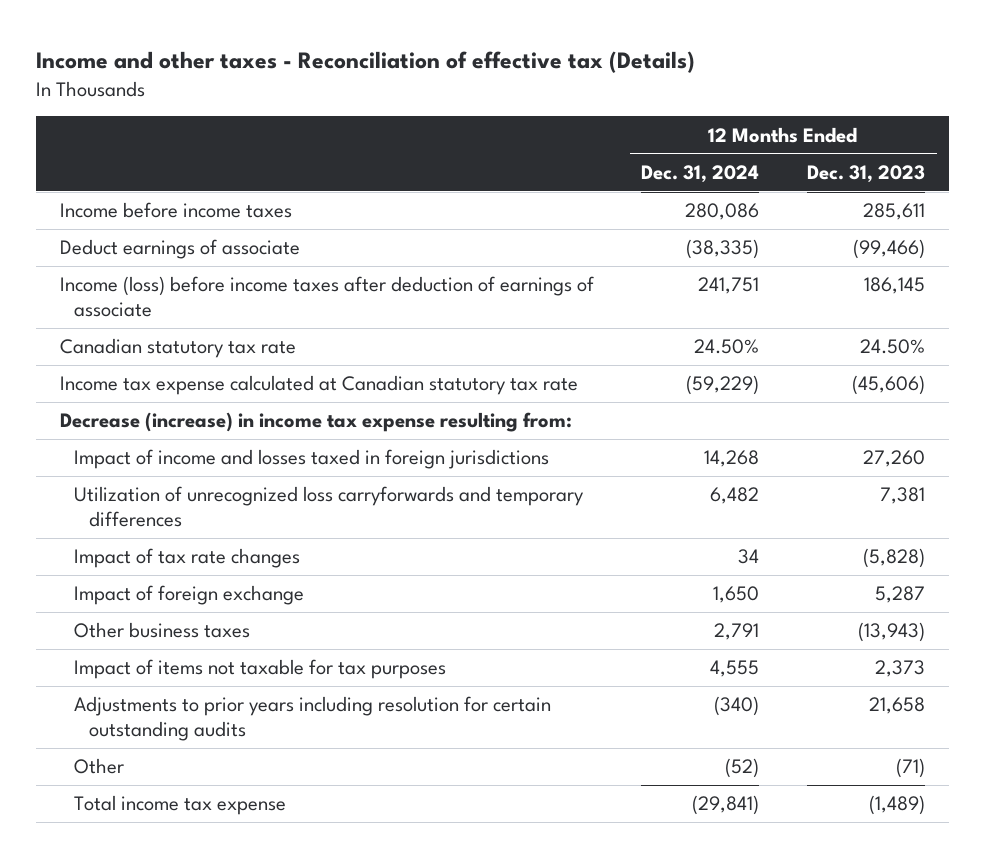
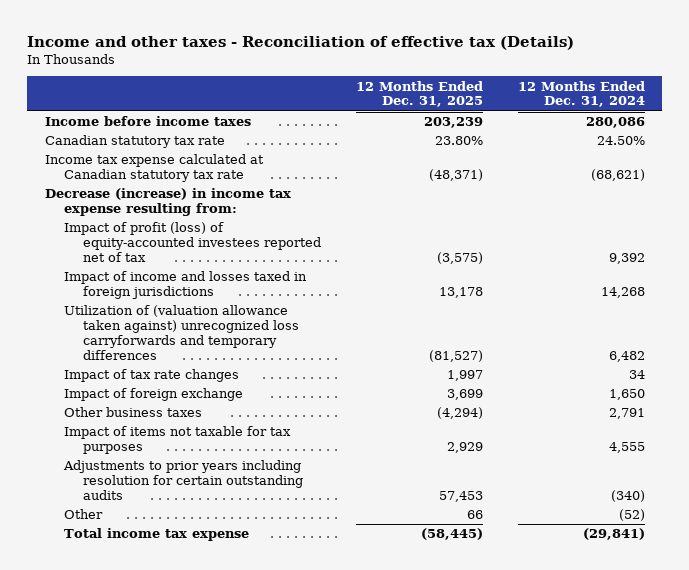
- | 12 Months Ended Dec. 31, 2024 | 12 Months Ended Dec. 31, 2023
+ | 12 Months Ended Dec. 31, 2025 | 12 Months Ended Dec. 31, 2024
- Deduct earnings of associate | (38,335) | (99,466)
- Income (loss) before income taxes after deduction of earnings of associate | 241,751 | 186,145
- Income tax expense calculated at Canadian statutory tax rate | (59,229) | (45,606)
+ Income tax expense calculated at Canadian statutory tax rate | (48,371) | (68,621)
+ Impact of profit (loss) of equity-accounted investees reported net of tax | (3,575) | 9,392
- Utilization of unrecognized loss carryforwards and temporary differences | 6,482 | 7,381
+ Utilization of (valuation allowance taken against) unrecognized loss carryforwards and temporary differences | (81,527) | 6,482

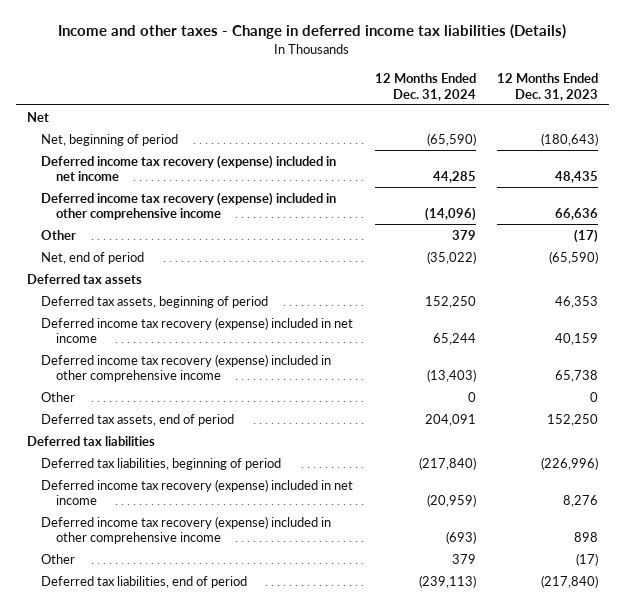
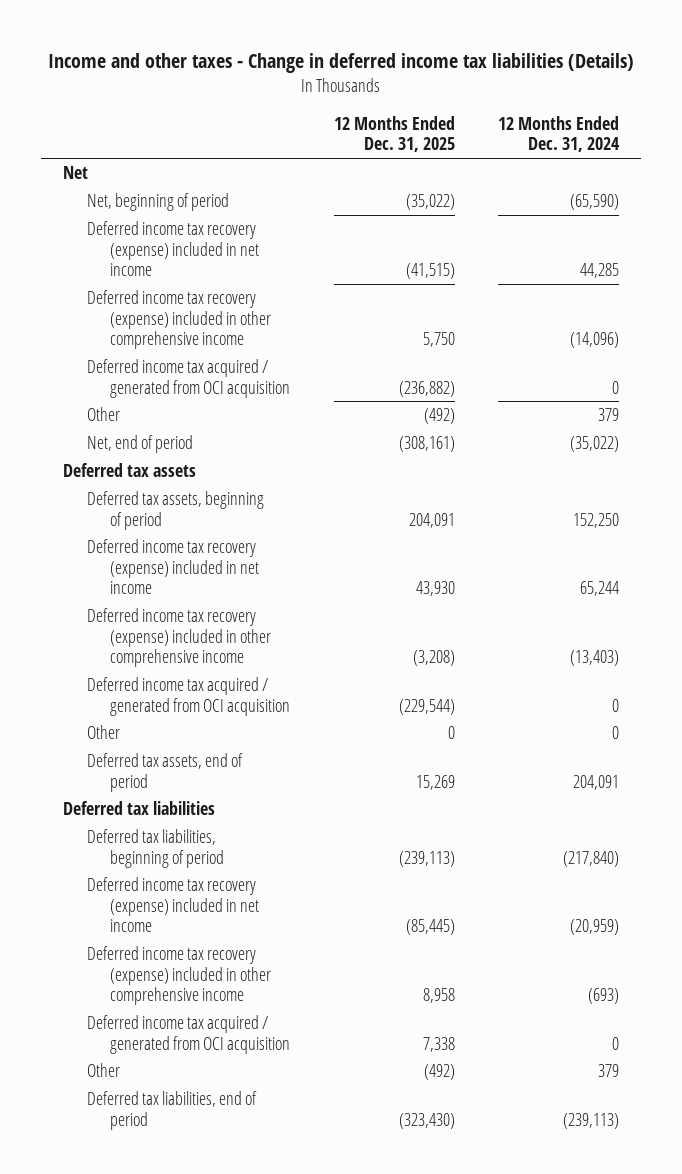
- | 12 Months Ended Dec. 31, 2024 | 12 Months Ended Dec. 31, 2023
+ | 12 Months Ended Dec. 31, 2025 | 12 Months Ended Dec. 31, 2024
+ Deferred income tax acquired / generated from OCI acquisition | (236,882) | 0
+ Deferred income tax acquired / generated from OCI acquisition | (229,544) | 0
+ Deferred income tax acquired / generated from OCI acquisition | 7,338 | 0

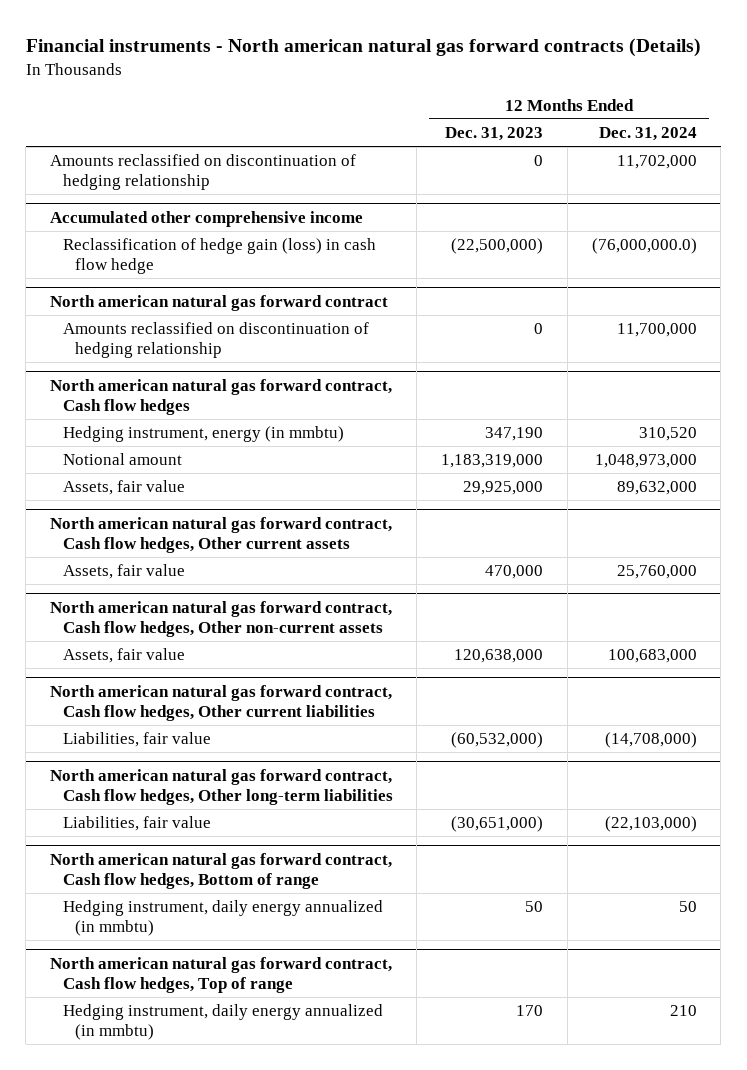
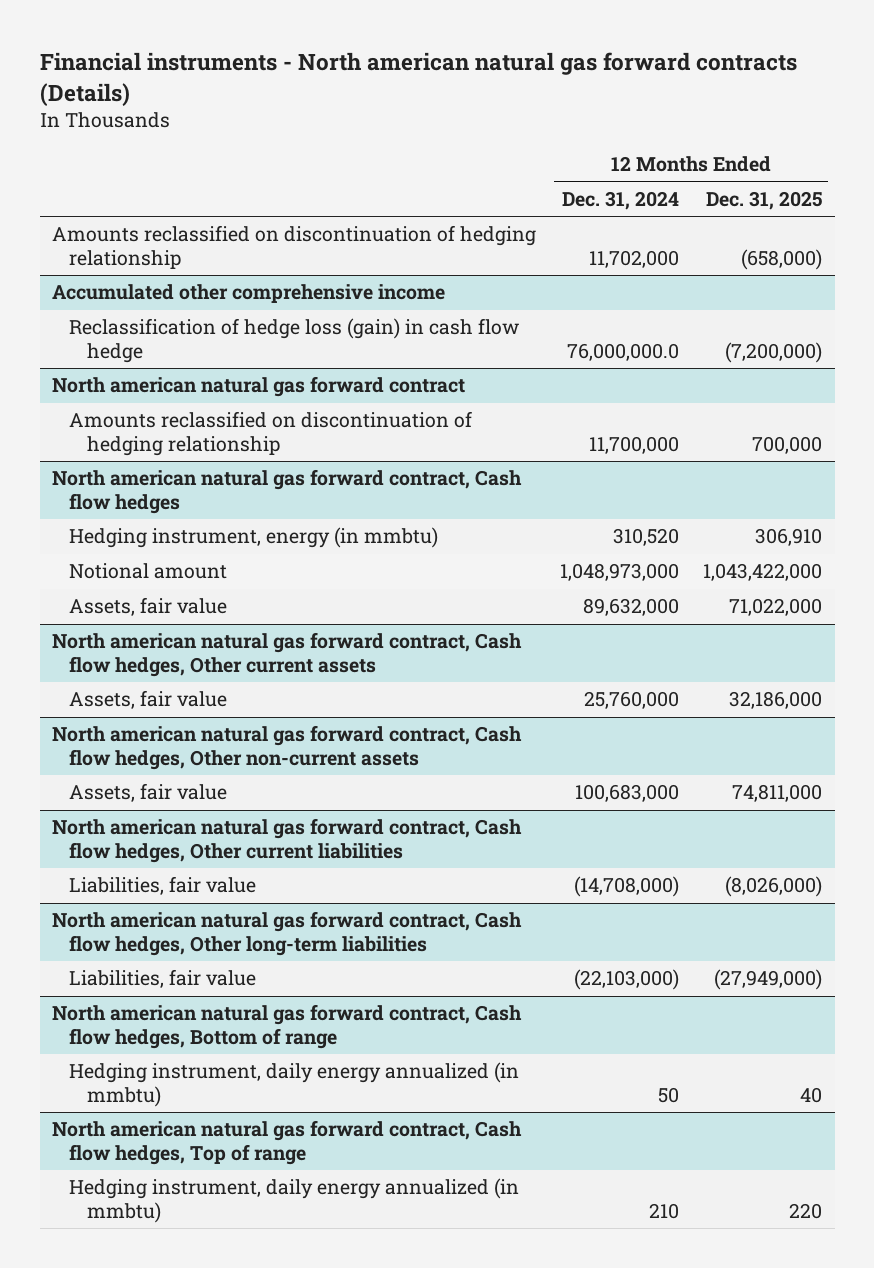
- | 12 Months Ended Dec. 31, 2023 | 12 Months Ended Dec. 31, 2024
+ | 12 Months Ended Dec. 31, 2024 | 12 Months Ended Dec. 31, 2025
@ Accumulated other comprehensive income
- Reclassification of hedge gain (loss) in cash flow hedge | (22,500,000) | (76,000,000.0)
+ Reclassification of hedge loss (gain) in cash flow hedge | 76,000,000.0 | (7,200,000)

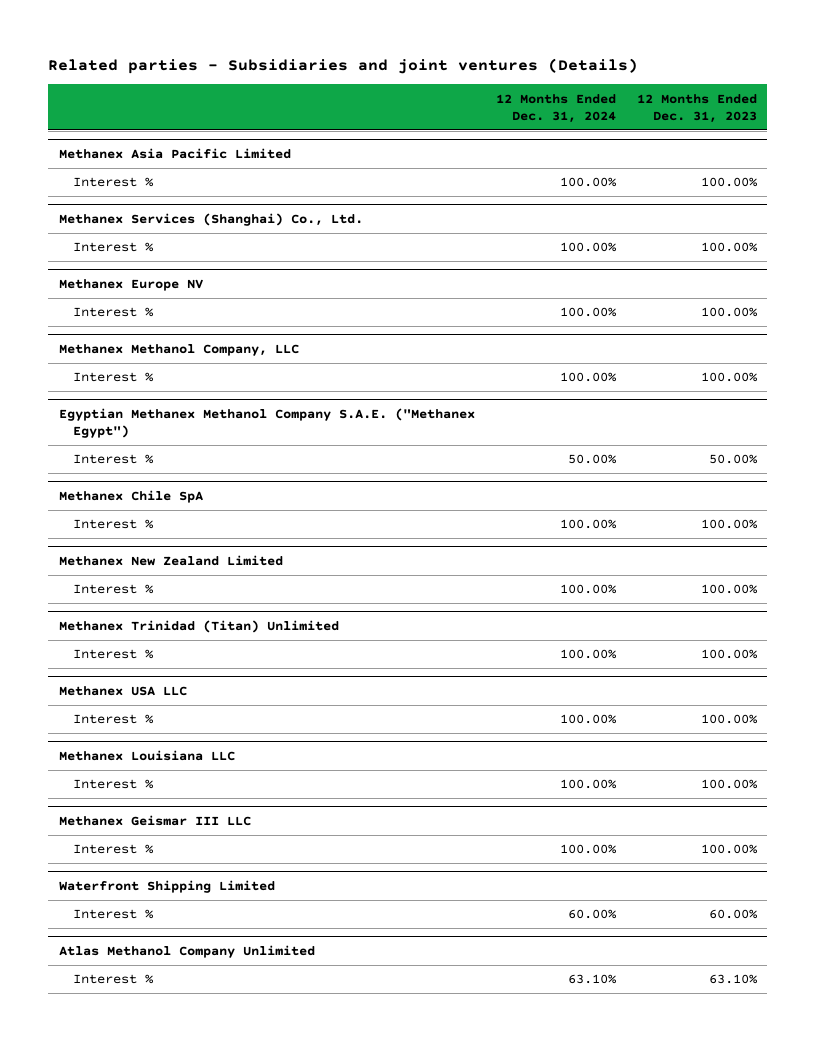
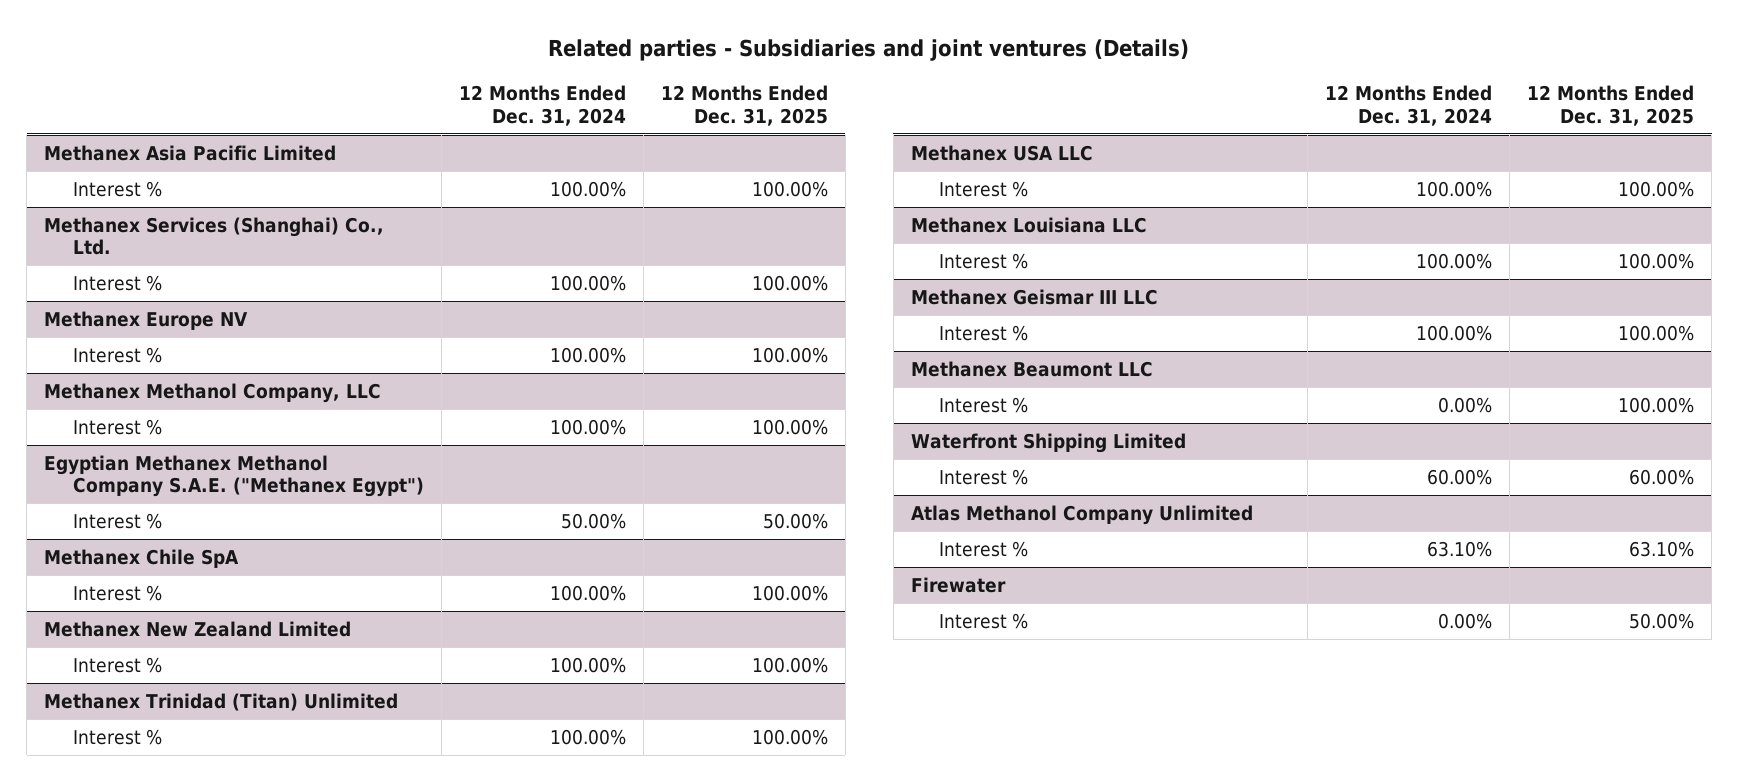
- | 12 Months Ended Dec. 31, 2024 | 12 Months Ended Dec. 31, 2023
+ | 12 Months Ended Dec. 31, 2024 | 12 Months Ended Dec. 31, 2025
+ Methanex Beaumont LLC
+ Interest % | 0.00% | 100.00%
+ Firewater
+ Interest % | 0.00% | 50.00%

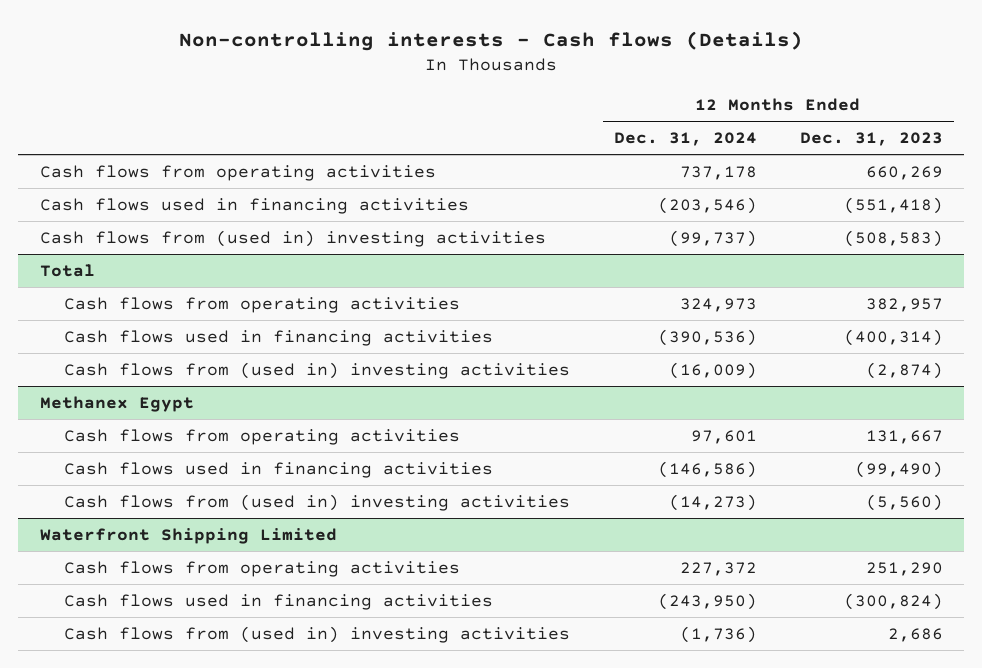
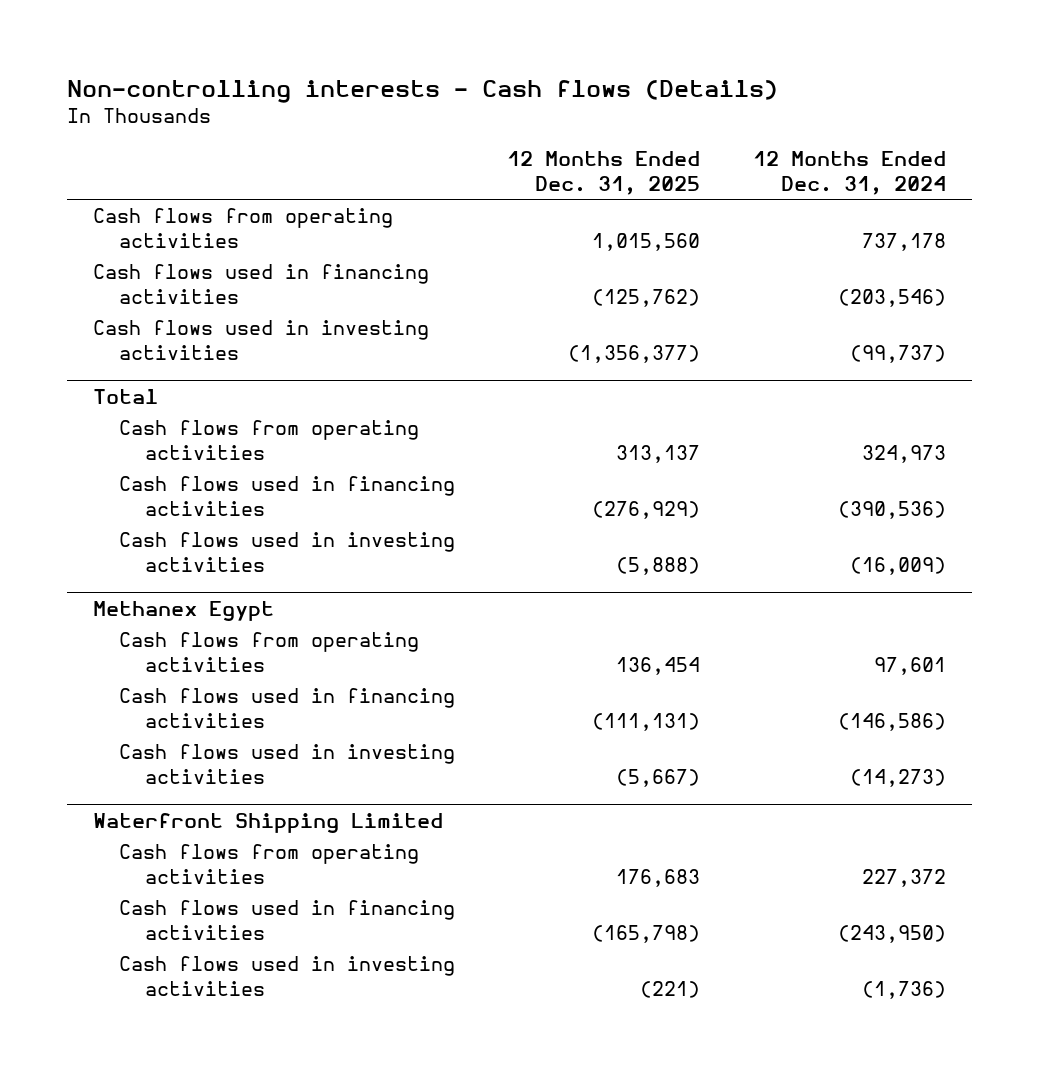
- | 12 Months Ended Dec. 31, 2024 | 12 Months Ended Dec. 31, 2023
+ | 12 Months Ended Dec. 31, 2025 | 12 Months Ended Dec. 31, 2024
- Cash flows from (used in) investing activities | (99,737) | (508,583)
+ Cash flows used in investing activities | (1,356,377) | (99,737)
@ Total
- Cash flows from (used in) investing activities | (16,009) | (2,874)
+ Cash flows used in investing activities | (5,888) | (16,009)
@ Methanex Egypt
- Cash flows from (used in) investing activities | (14,273) | (5,560)
+ Cash flows used in investing activities | (5,667) | (14,273)
@ Waterfront Shipping Limited
- Cash flows from (used in) investing activities | (1,736) | 2,686
+ Cash flows used in investing activities | (221) | (1,736)

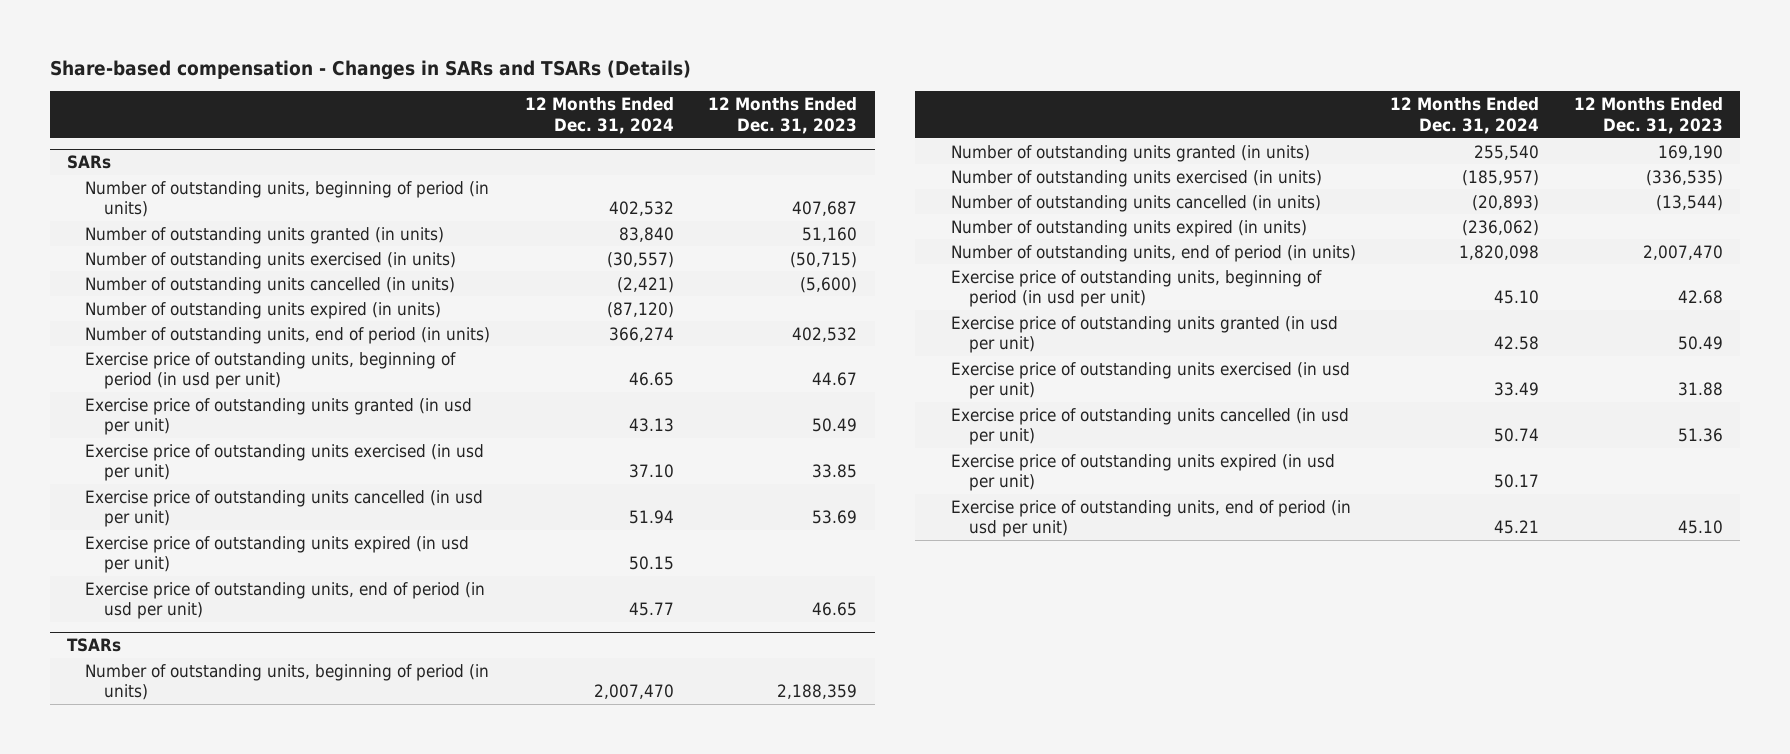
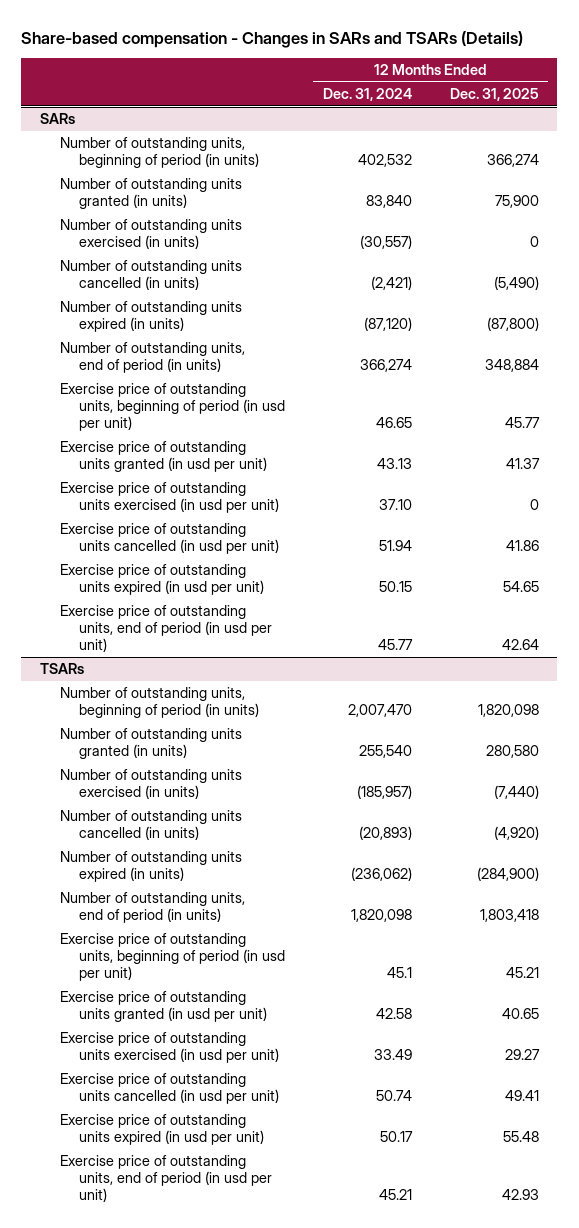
- | 12 Months Ended Dec. 31, 2024 | 12 Months Ended Dec. 31, 2023
+ | 12 Months Ended Dec. 31, 2024 | 12 Months Ended Dec. 31, 2025
@ TSARs
- Exercise price of outstanding units, beginning of period (in usd per unit) | 45.10 | 42.68
+ Exercise price of outstanding units, beginning of period (in usd per unit) | 45.1 | 45.21

